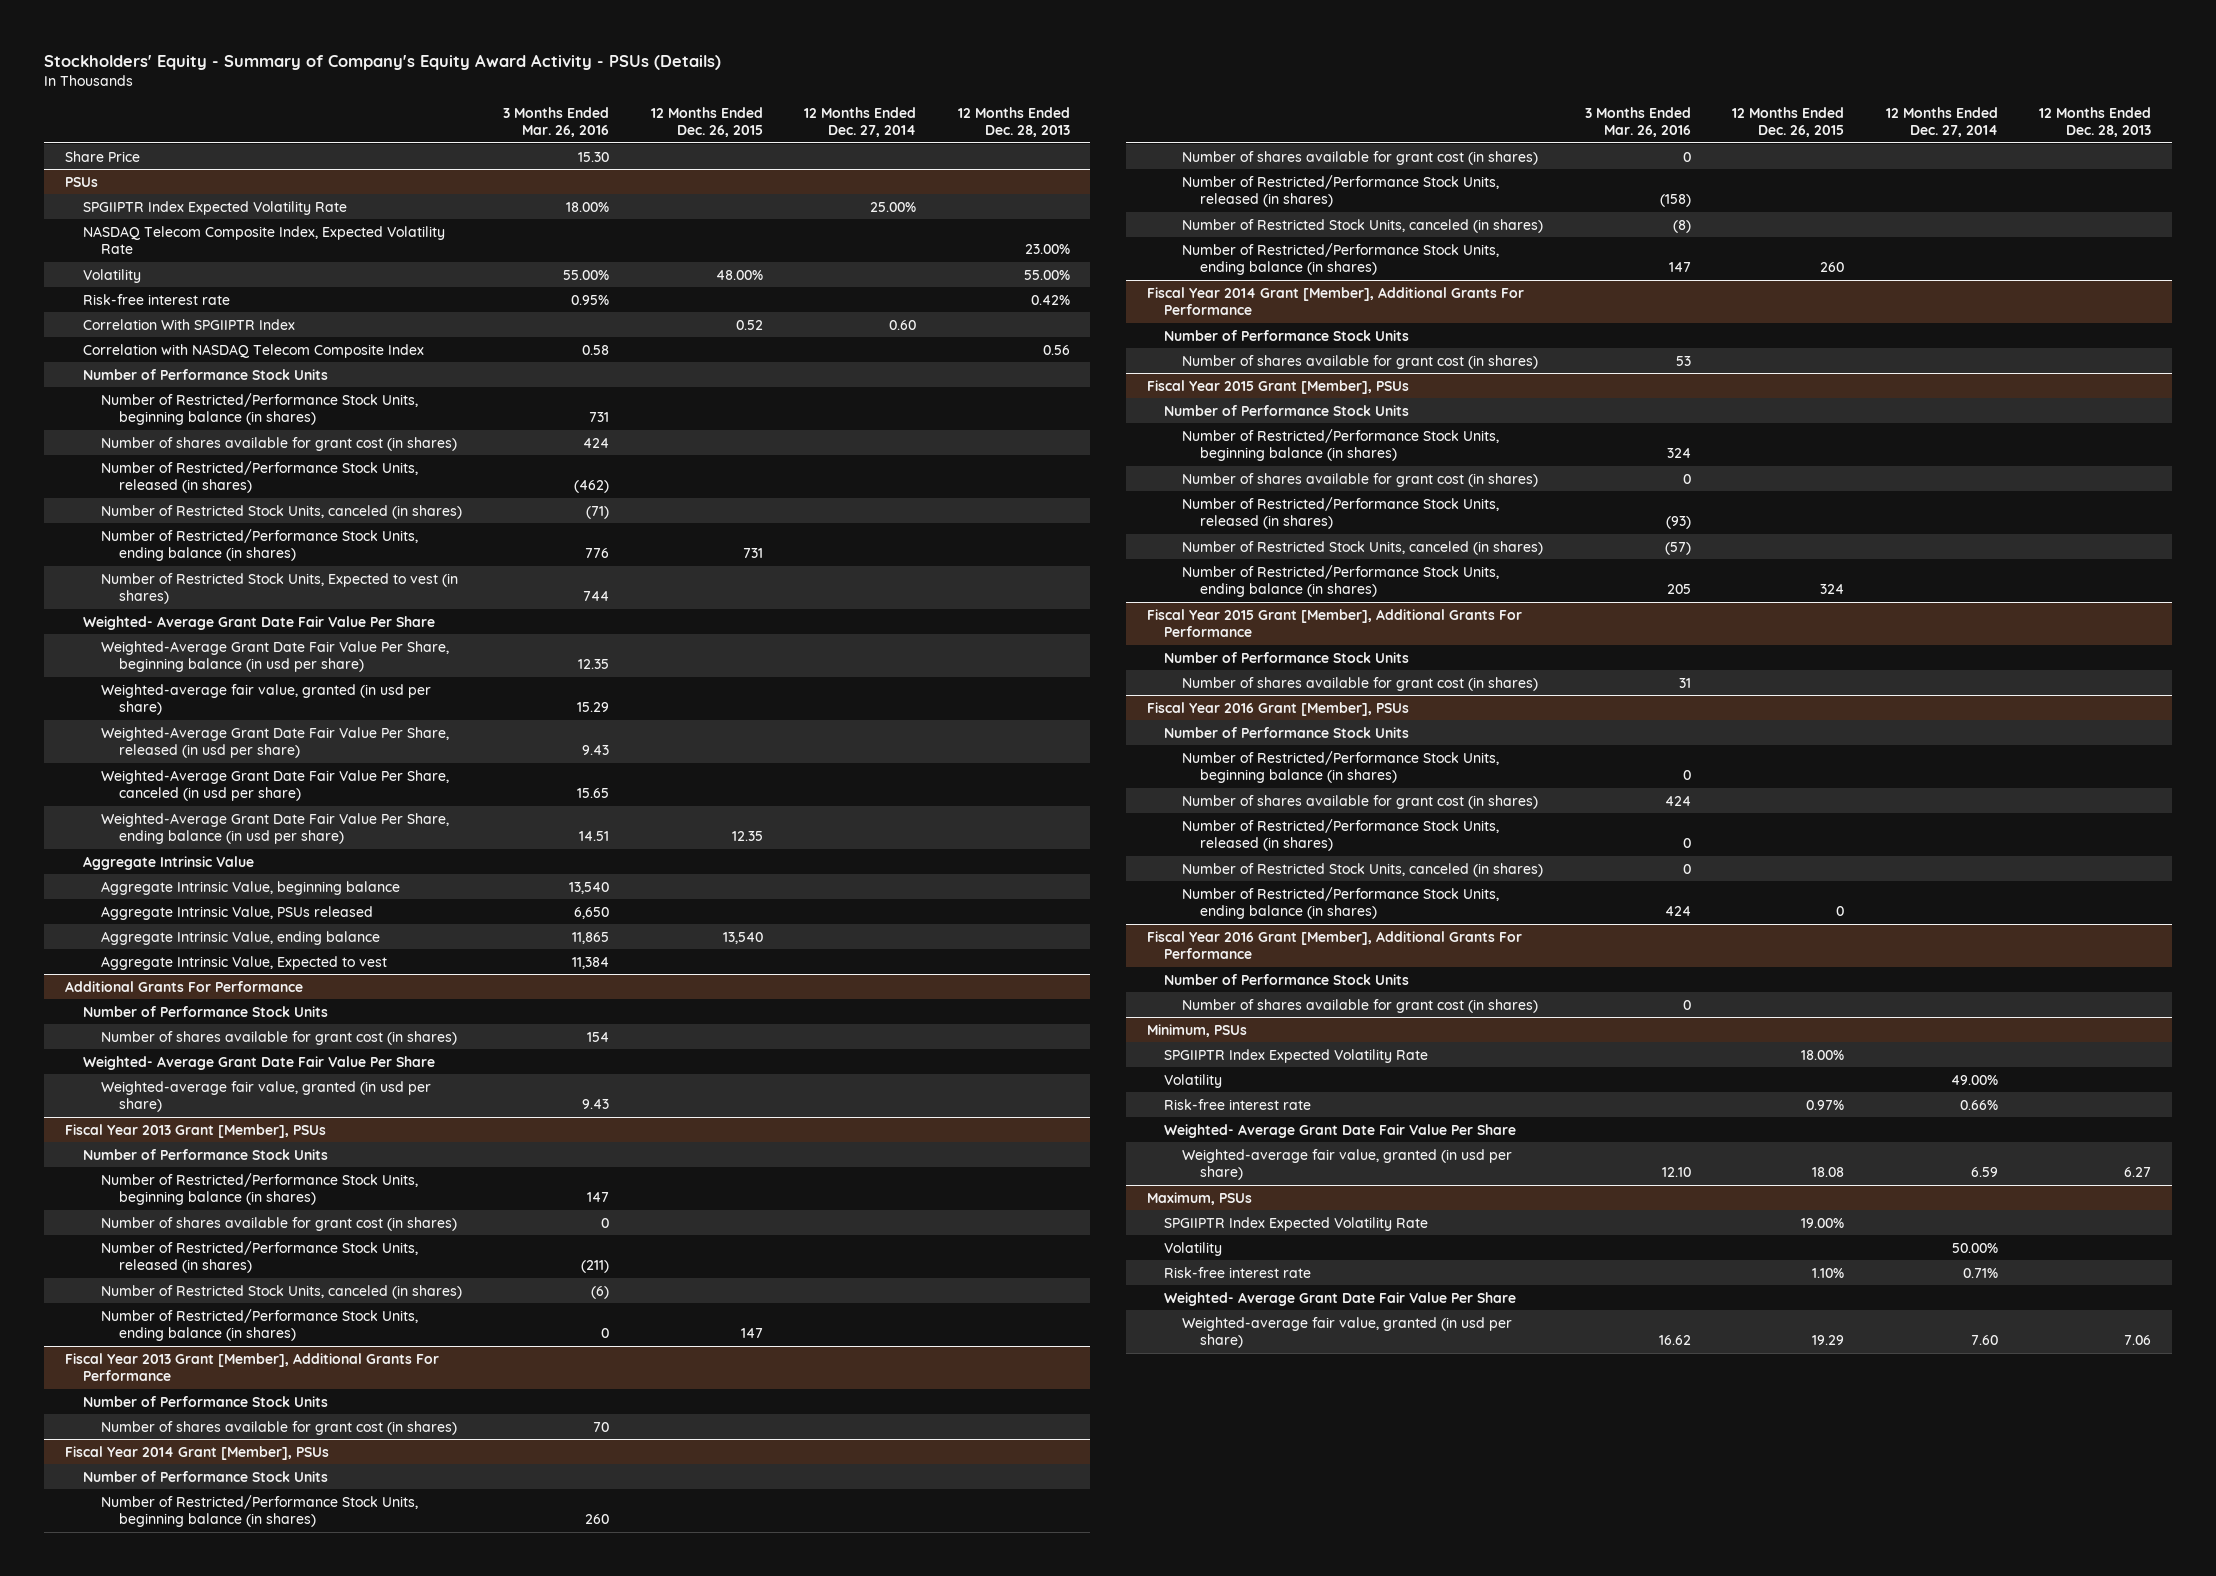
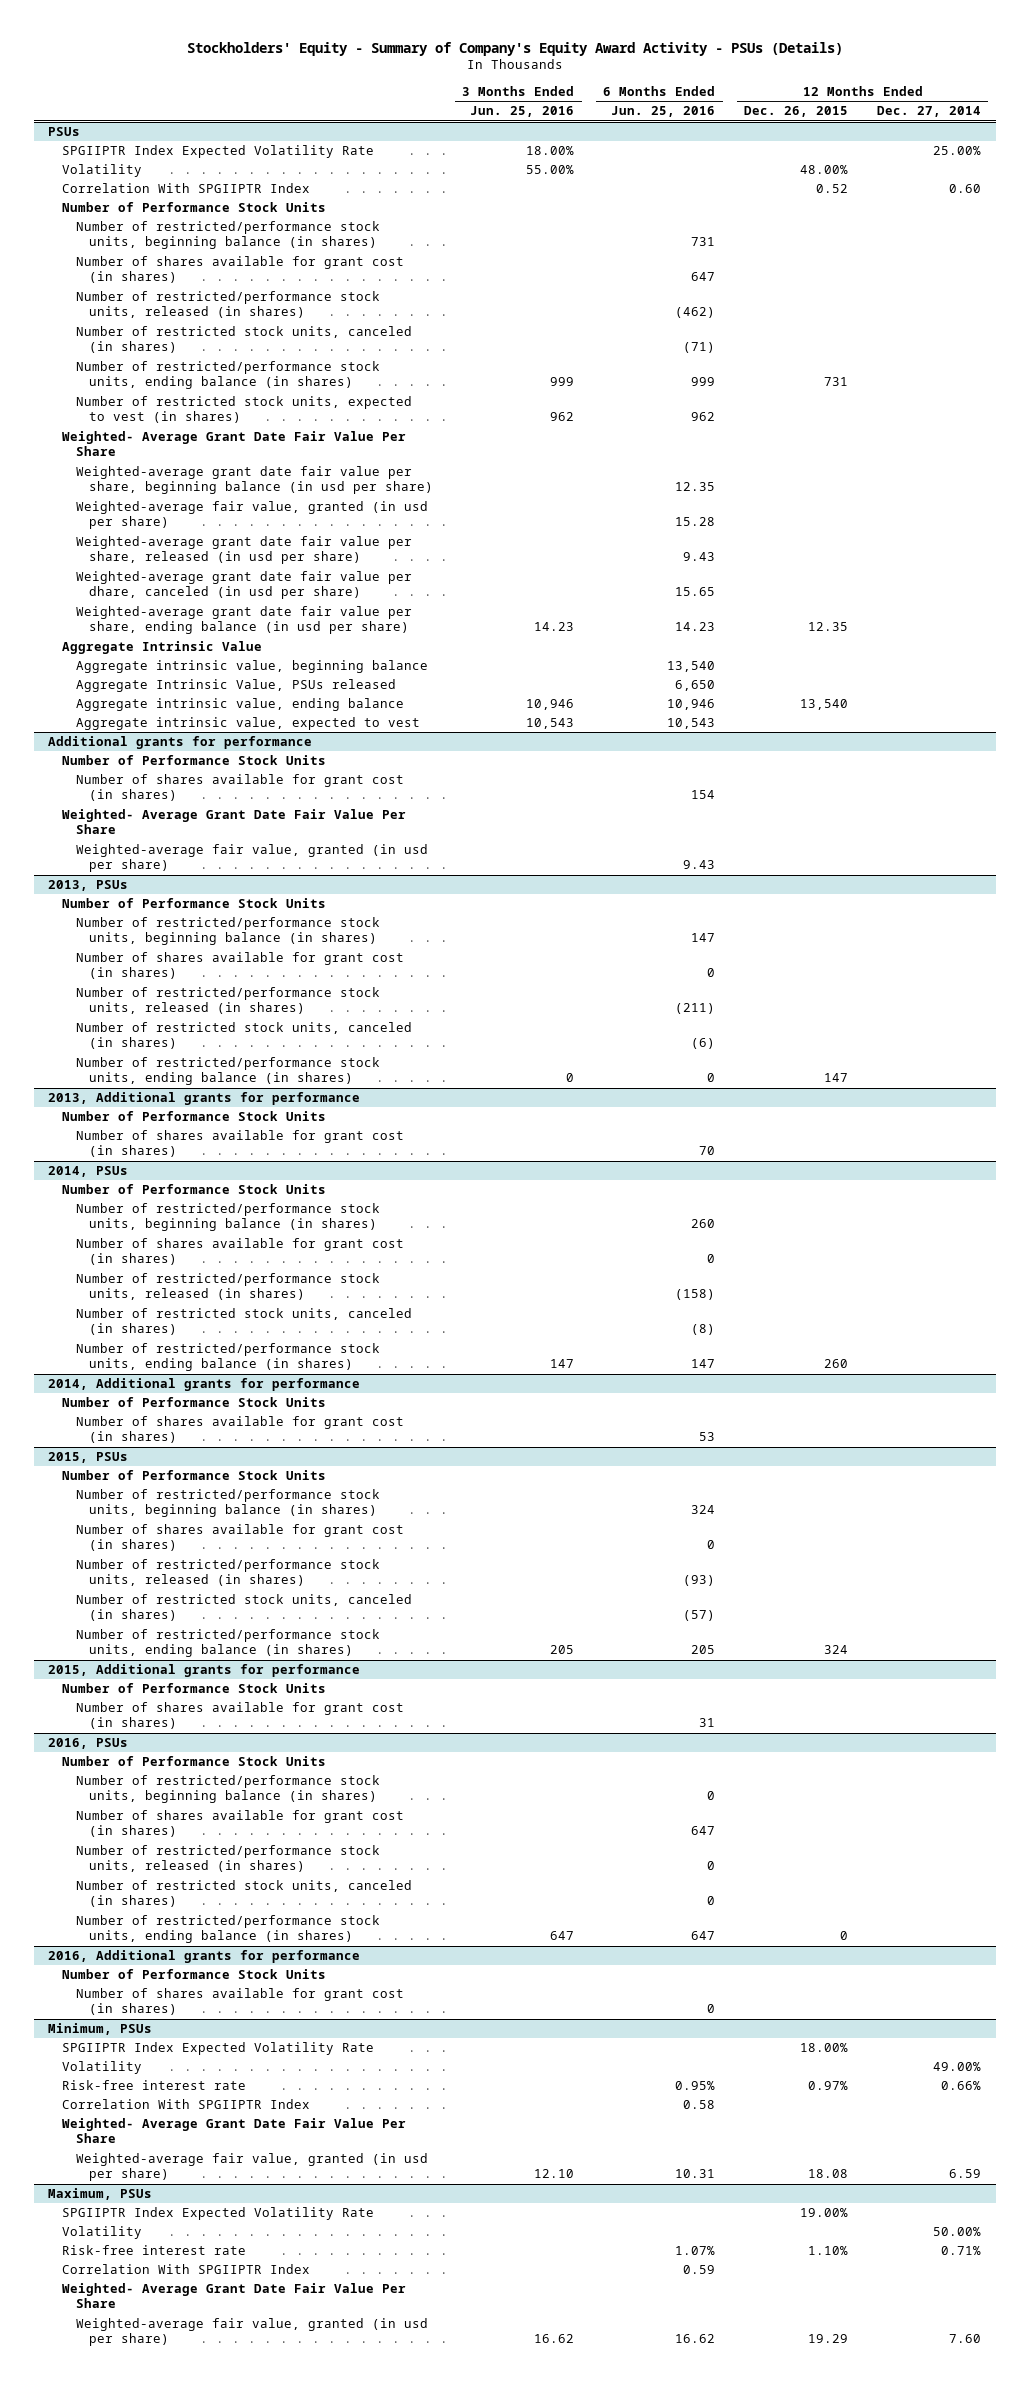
- | 3 Months Ended Mar. 26, 2016 | 12 Months Ended Dec. 26, 2015 | 12 Months Ended Dec. 27, 2014 | 12 Months Ended Dec. 28, 2013
+ | 3 Months Ended Jun. 25, 2016 | 6 Months Ended Jun. 25, 2016 | 12 Months Ended Dec. 26, 2015 | 12 Months Ended Dec. 27, 2014
- Share Price | 15.30 | | |
@ PSUs
- NASDAQ Telecom Composite Index, Expected Volatility Rate | | | | 23.00%
- Risk-free interest rate | 0.95% | | | 0.42%
- Correlation with NASDAQ Telecom Composite Index | 0.58 | | | 0.56
- Number of Restricted/Performance Stock Units, beginning balance (in shares) | 731 | | |
+ Number of restricted/performance stock units, beginning balance (in shares) | | 731 | |
- Number of Restricted/Performance Stock Units, released (in shares) | (462) | | |
- Number of Restricted Stock Units, canceled (in shares) | (71) | | |
- Number of Restricted/Performance Stock Units, ending balance (in shares) | 776 | 731 | |
- Number of Restricted Stock Units, Expected to vest (in shares) | 744 | | |
+ Number of restricted/performance stock units, released (in shares) | | (462) | |
+ Number of restricted stock units, canceled (in shares) | | (71) | |
+ Number of restricted/performance stock units, ending balance (in shares) | 999 | 999 | 731 |
+ Number of restricted stock units, expected to vest (in shares) | 962 | 962 | |
- Weighted-Average Grant Date Fair Value Per Share, beginning balance (in usd per share) | 12.35 | | |
+ Weighted-average grant date fair value per share, beginning balance (in usd per share) | | 12.35 | |
- Weighted-Average Grant Date Fair Value Per Share, released (in usd per share) | 9.43 | | |
- Weighted-Average Grant Date Fair Value Per Share, canceled (in usd per share) | 15.65 | | |
- Weighted-Average Grant Date Fair Value Per Share, ending balance (in usd per share) | 14.51 | 12.35 | |
+ Weighted-average grant date fair value per share, released (in usd per share) | | 9.43 | |
+ Weighted-average grant date fair value per dhare, canceled (in usd per share) | | 15.65 | |
+ Weighted-average grant date fair value per share, ending balance (in usd per share) | 14.23 | 14.23 | 12.35 |
- Aggregate Intrinsic Value, beginning balance | 13,540 | | |
+ Aggregate intrinsic value, beginning balance | | 13,540 | |
- Aggregate Intrinsic Value, ending balance | 11,865 | 13,540 | |
- Aggregate Intrinsic Value, Expected to vest | 11,384 | | |
- Additional Grants For Performance
@ PSUs
+ Aggregate intrinsic value, ending balance | 10,946 | 10,946 | 13,540 |
+ Aggregate intrinsic value, expected to vest | 10,543 | 10,543 | |
+ Additional grants for performance
- Fiscal Year 2013 Grant [Member], PSUs
+ 2013, PSUs
- Number of Restricted/Performance Stock Units, beginning balance (in shares) | 147 | | |
+ Number of restricted/performance stock units, beginning balance (in shares) | | 147 | |
- Number of Restricted/Performance Stock Units, released (in shares) | (211) | | |
- Number of Restricted Stock Units, canceled (in shares) | (6) | | |
- Number of Restricted/Performance Stock Units, ending balance (in shares) | 0 | 147 | |
- Fiscal Year 2013 Grant [Member], Additional Grants For Performance
+ Number of restricted/performance stock units, released (in shares) | | (211) | |
+ Number of restricted stock units, canceled (in shares) | | (6) | |
+ Number of restricted/performance stock units, ending balance (in shares) | 0 | 0 | 147 |
+ 2013, Additional grants for performance
- Fiscal Year 2014 Grant [Member], PSUs
+ 2014, PSUs
- Number of Restricted/Performance Stock Units, beginning balance (in shares) | 260 | | |
+ Number of restricted/performance stock units, beginning balance (in shares) | | 260 | |
- Number of Restricted/Performance Stock Units, released (in shares) | (158) | | |
- Number of Restricted Stock Units, canceled (in shares) | (8) | | |
- Number of Restricted/Performance Stock Units, ending balance (in shares) | 147 | 260 | |
- Fiscal Year 2014 Grant [Member], Additional Grants For Performance
+ Number of restricted/performance stock units, released (in shares) | | (158) | |
+ Number of restricted stock units, canceled (in shares) | | (8) | |
+ Number of restricted/performance stock units, ending balance (in shares) | 147 | 147 | 260 |
+ 2014, Additional grants for performance
- Fiscal Year 2015 Grant [Member], PSUs
+ 2015, PSUs
- Number of Restricted/Performance Stock Units, beginning balance (in shares) | 324 | | |
+ Number of restricted/performance stock units, beginning balance (in shares) | | 324 | |
- Number of Restricted/Performance Stock Units, released (in shares) | (93) | | |
- Number of Restricted Stock Units, canceled (in shares) | (57) | | |
- Number of Restricted/Performance Stock Units, ending balance (in shares) | 205 | 324 | |
- Fiscal Year 2015 Grant [Member], Additional Grants For Performance
+ Number of restricted/performance stock units, released (in shares) | | (93) | |
+ Number of restricted stock units, canceled (in shares) | | (57) | |
+ Number of restricted/performance stock units, ending balance (in shares) | 205 | 205 | 324 |
+ 2015, Additional grants for performance
- Fiscal Year 2016 Grant [Member], PSUs
+ 2016, PSUs
- Number of Restricted/Performance Stock Units, beginning balance (in shares) | 0 | | |
+ Number of restricted/performance stock units, beginning balance (in shares) | | 0 | |
- Number of Restricted/Performance Stock Units, released (in shares) | 0 | | |
- Number of Restricted Stock Units, canceled (in shares) | 0 | | |
- Number of Restricted/Performance Stock Units, ending balance (in shares) | 424 | 0 | |
- Fiscal Year 2016 Grant [Member], Additional Grants For Performance
+ Number of restricted/performance stock units, released (in shares) | | 0 | |
+ Number of restricted stock units, canceled (in shares) | | 0 | |
+ Number of restricted/performance stock units, ending balance (in shares) | 647 | 647 | 0 |
+ 2016, Additional grants for performance
@ Minimum, PSUs
+ Correlation With SPGIIPTR Index | | 0.58 | |
@ Maximum, PSUs
+ Correlation With SPGIIPTR Index | | 0.59 | |

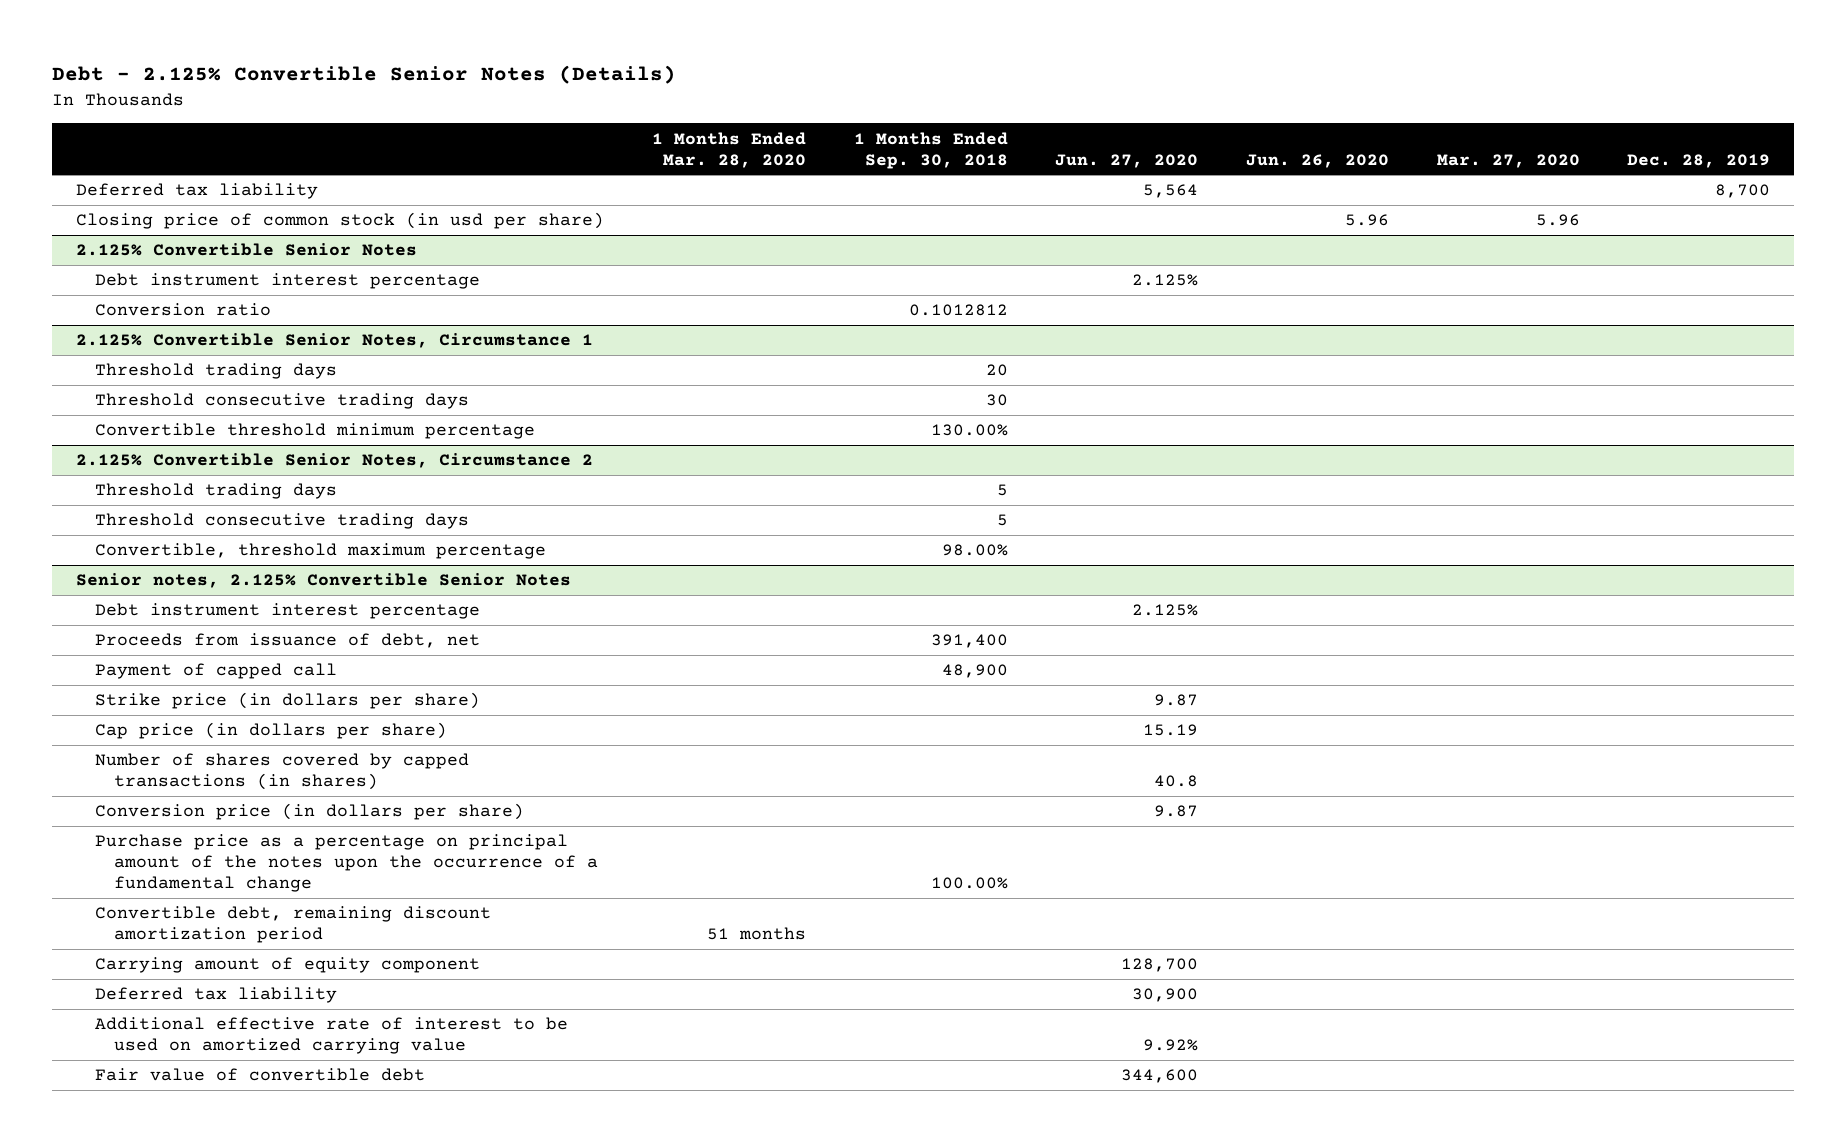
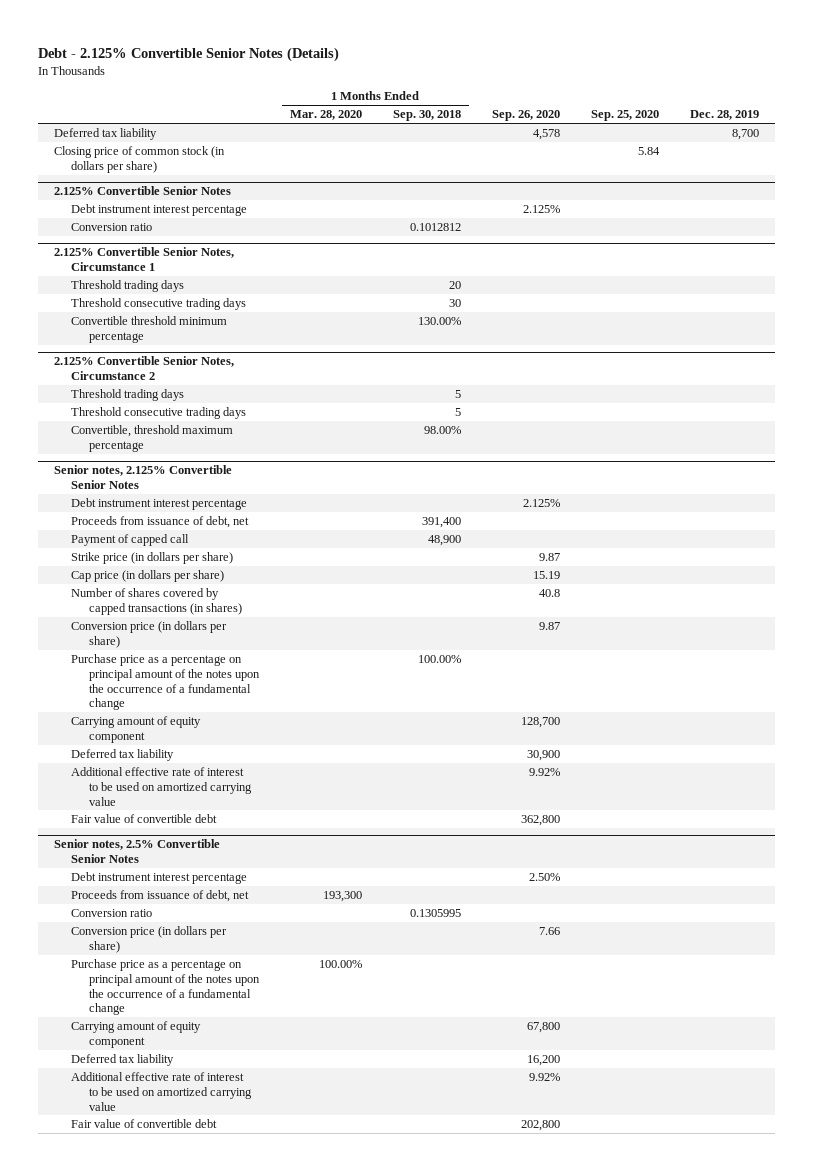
- | 1 Months Ended Mar. 28, 2020 | 1 Months Ended Sep. 30, 2018 | Jun. 27, 2020 | Jun. 26, 2020 | Mar. 27, 2020 | Dec. 28, 2019
+ | 1 Months Ended Mar. 28, 2020 | 1 Months Ended Sep. 30, 2018 | Sep. 26, 2020 | Sep. 25, 2020 | Dec. 28, 2019
- Closing price of common stock (in usd per share) | | | | 5.96 | 5.96 |
+ Closing price of common stock (in dollars per share) | | | | 5.84 |
@ Senior notes, 2.125% Convertible Senior Notes
- Convertible debt, remaining discount amortization period | 51 months | | | | |
+ Senior notes, 2.5% Convertible Senior Notes
+ Debt instrument interest percentage | | | 2.50% | |
+ Proceeds from issuance of debt, net | 193,300 | | | |
+ Conversion ratio | | 0.1305995 | | |
+ Conversion price (in dollars per share) | | | 7.66 | |
+ Purchase price as a percentage on principal amount of the notes upon the occurrence of a fundamental change | 100.00% | | | |
+ Carrying amount of equity component | | | 67,800 | |
+ Deferred tax liability | | | 16,200 | |
+ Additional effective rate of interest to be used on amortized carrying value | | | 9.92% | |
+ Fair value of convertible debt | | | 202,800 | |

